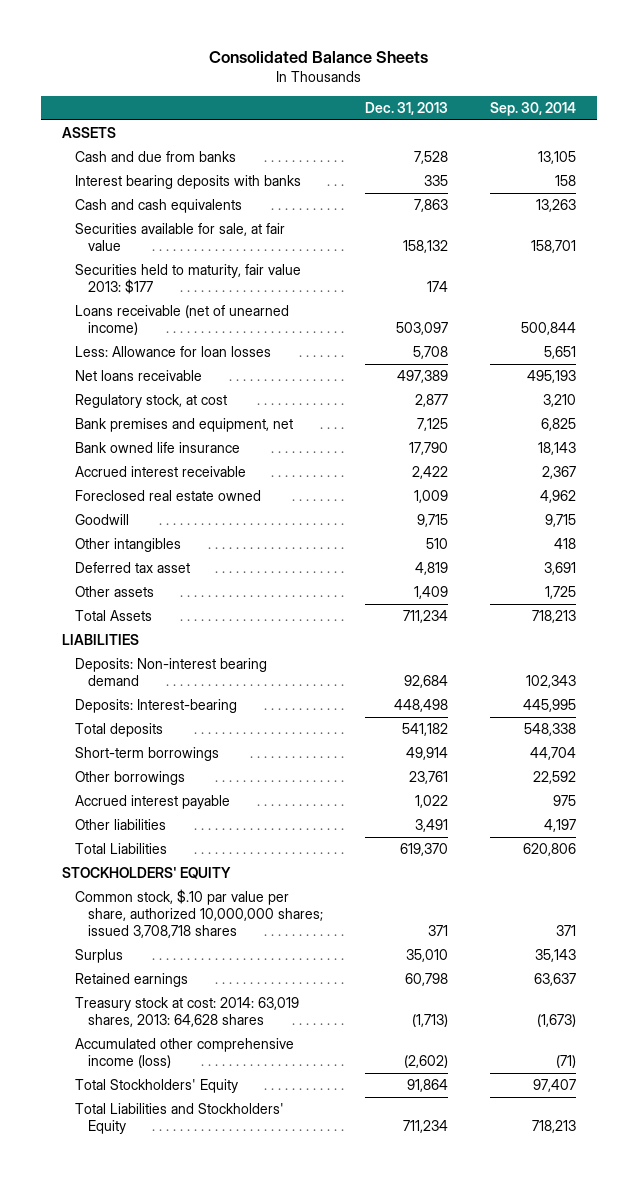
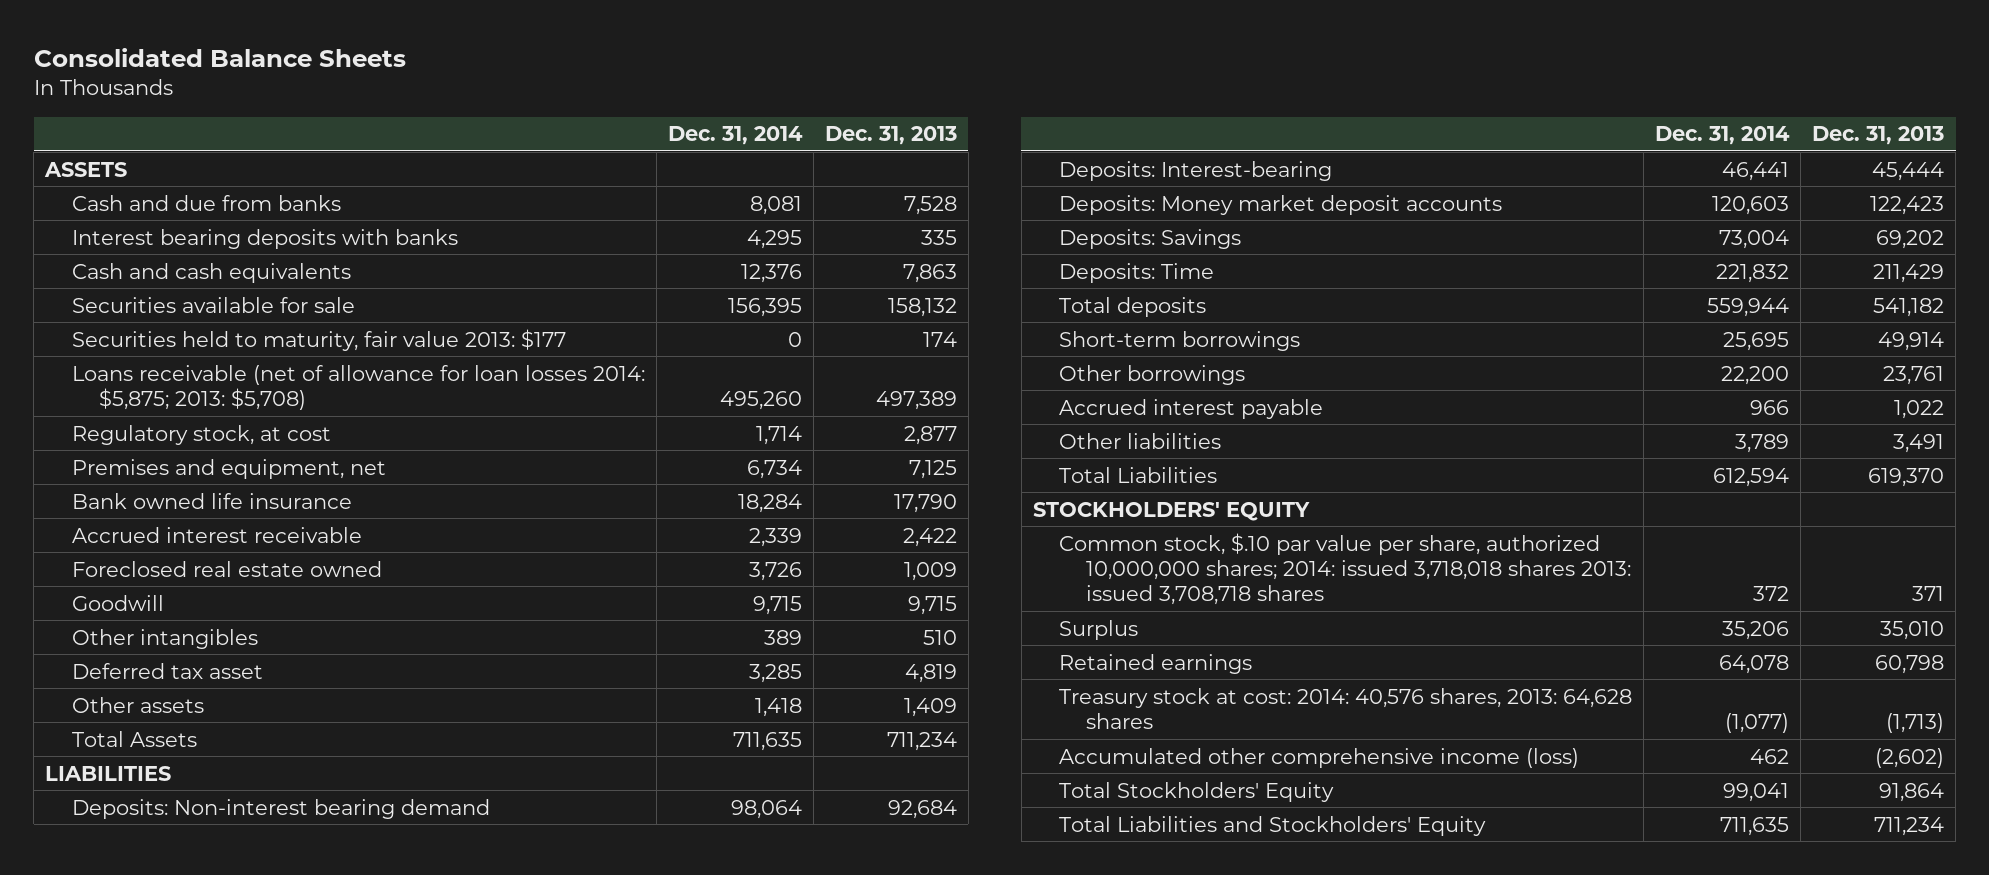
- | Dec. 31, 2013 | Sep. 30, 2014
+ | Dec. 31, 2014 | Dec. 31, 2013
- Securities available for sale, at fair value | 158,132 | 158,701
+ Securities available for sale | 156,395 | 158,132
- Loans receivable (net of unearned income) | 503,097 | 500,844
- Less: Allowance for loan losses | 5,708 | 5,651
- Net loans receivable | 497,389 | 495,193
+ Loans receivable (net of allowance for loan losses 2014: $5,875; 2013: $5,708) | 495,260 | 497,389
- Bank premises and equipment, net | 7,125 | 6,825
+ Premises and equipment, net | 6,734 | 7,125
- Deposits: Interest-bearing | 448,498 | 445,995
+ Deposits: Interest-bearing | 46,441 | 45,444
+ Deposits: Money market deposit accounts | 120,603 | 122,423
+ Deposits: Savings | 73,004 | 69,202
+ Deposits: Time | 221,832 | 211,429
- Common stock, $.10 par value per share, authorized 10,000,000 shares; issued 3,708,718 shares | 371 | 371
+ Common stock, $.10 par value per share, authorized 10,000,000 shares; 2014: issued 3,718,018 shares 2013: issued 3,708,718 shares | 372 | 371
- Treasury stock at cost: 2014: 63,019 shares, 2013: 64,628 shares | (1,713) | (1,673)
+ Treasury stock at cost: 2014: 40,576 shares, 2013: 64,628 shares | (1,077) | (1,713)

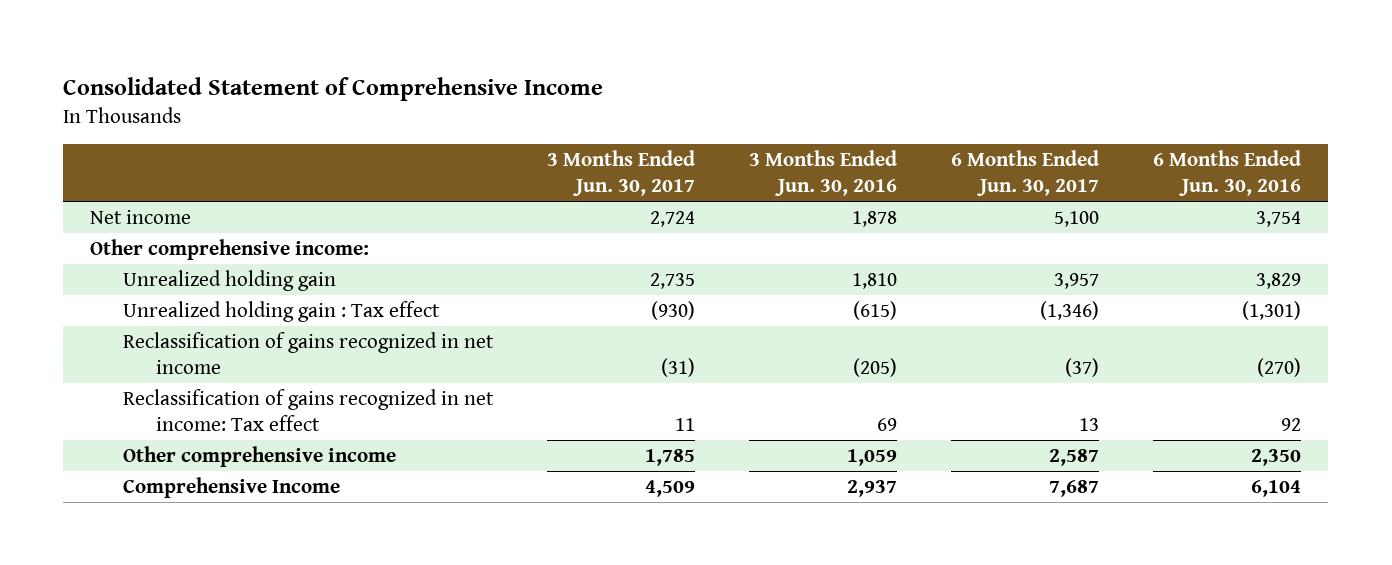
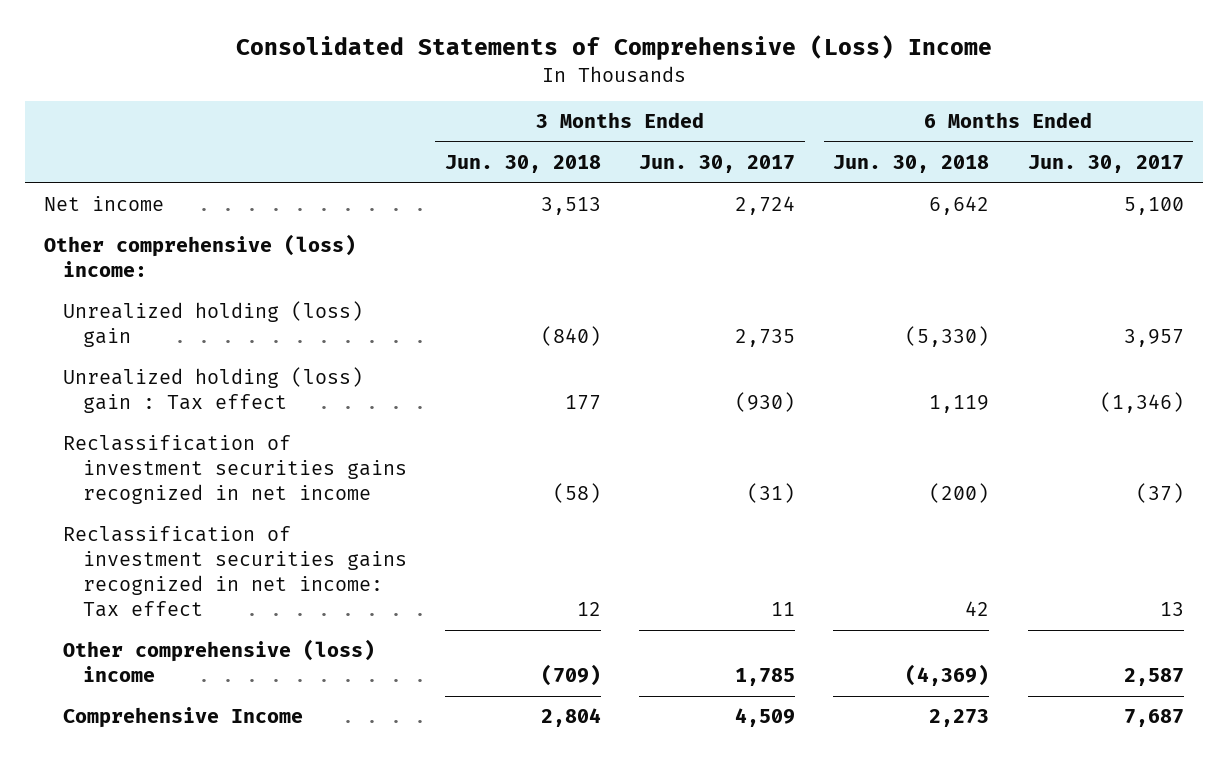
- Consolidated Statement of Comprehensive Income
+ Consolidated Statements of Comprehensive (Loss) Income
- | 3 Months Ended Jun. 30, 2017 | 3 Months Ended Jun. 30, 2016 | 6 Months Ended Jun. 30, 2017 | 6 Months Ended Jun. 30, 2016
+ | 3 Months Ended Jun. 30, 2018 | 3 Months Ended Jun. 30, 2017 | 6 Months Ended Jun. 30, 2018 | 6 Months Ended Jun. 30, 2017
- Other comprehensive income:
- Unrealized holding gain | 2,735 | 1,810 | 3,957 | 3,829
- Unrealized holding gain : Tax effect | (930) | (615) | (1,346) | (1,301)
- Reclassification of gains recognized in net income | (31) | (205) | (37) | (270)
- Reclassification of gains recognized in net income: Tax effect | 11 | 69 | 13 | 92
- Other comprehensive income | 1,785 | 1,059 | 2,587 | 2,350
+ Other comprehensive (loss) income:
+ Unrealized holding (loss) gain | (840) | 2,735 | (5,330) | 3,957
+ Unrealized holding (loss) gain : Tax effect | 177 | (930) | 1,119 | (1,346)
+ Reclassification of investment securities gains recognized in net income | (58) | (31) | (200) | (37)
+ Reclassification of investment securities gains recognized in net income: Tax effect | 12 | 11 | 42 | 13
+ Other comprehensive (loss) income | (709) | 1,785 | (4,369) | 2,587

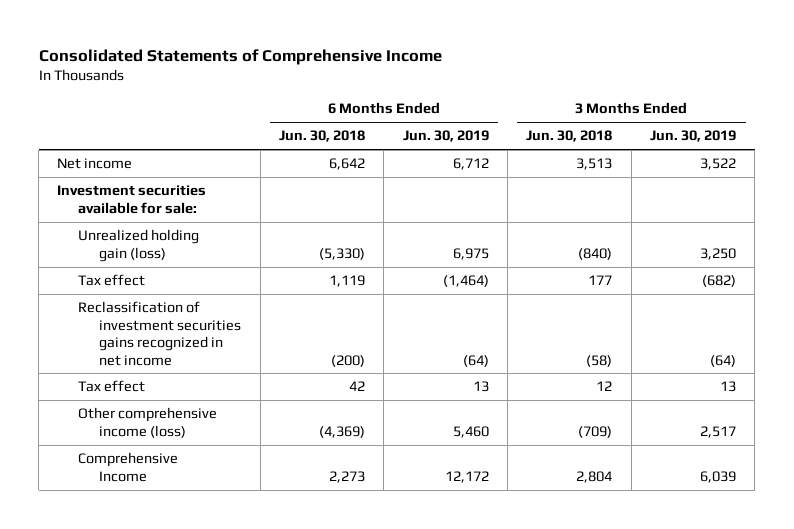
- Consolidated Statements of Comprehensive (Loss) Income
+ Consolidated Statements of Comprehensive Income
- | 3 Months Ended Jun. 30, 2018 | 3 Months Ended Jun. 30, 2017 | 6 Months Ended Jun. 30, 2018 | 6 Months Ended Jun. 30, 2017
+ | 6 Months Ended Jun. 30, 2018 | 6 Months Ended Jun. 30, 2019 | 3 Months Ended Jun. 30, 2018 | 3 Months Ended Jun. 30, 2019
- Other comprehensive (loss) income:
- Unrealized holding (loss) gain | (840) | 2,735 | (5,330) | 3,957
- Unrealized holding (loss) gain : Tax effect | 177 | (930) | 1,119 | (1,346)
+ Investment securities available for sale:
+ Unrealized holding gain (loss) | (5,330) | 6,975 | (840) | 3,250
+ Tax effect | 1,119 | (1,464) | 177 | (682)
- Reclassification of investment securities gains recognized in net income: Tax effect | 12 | 11 | 42 | 13
- Other comprehensive (loss) income | (709) | 1,785 | (4,369) | 2,587
+ Tax effect | 42 | 13 | 12 | 13
+ Other comprehensive income (loss) | (4,369) | 5,460 | (709) | 2,517

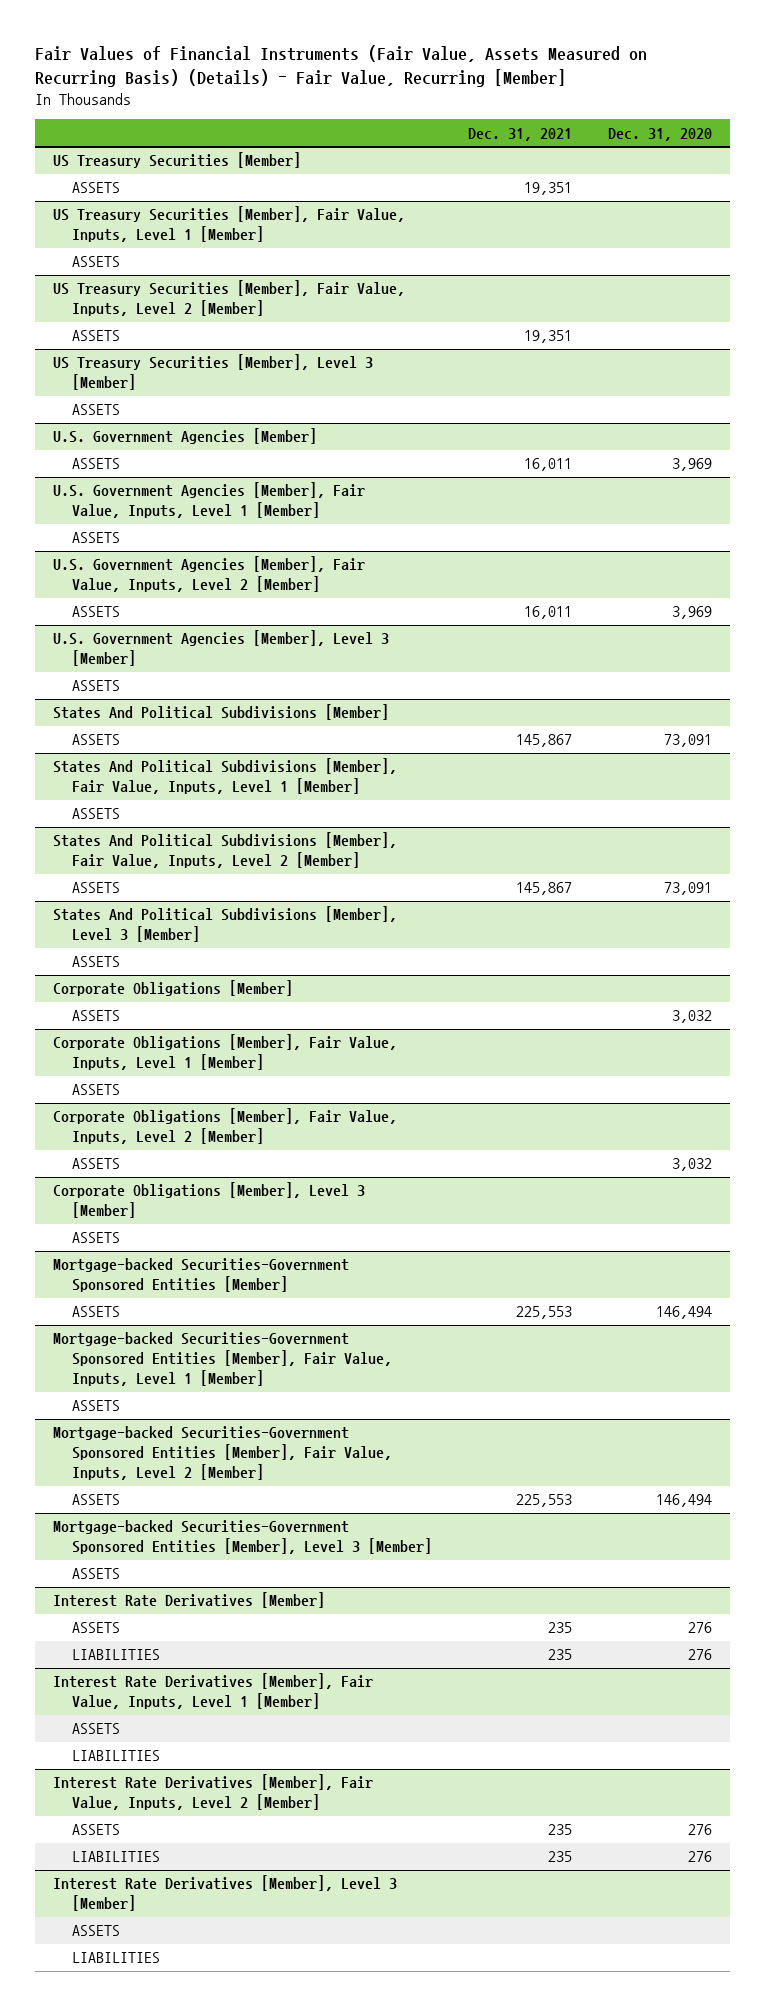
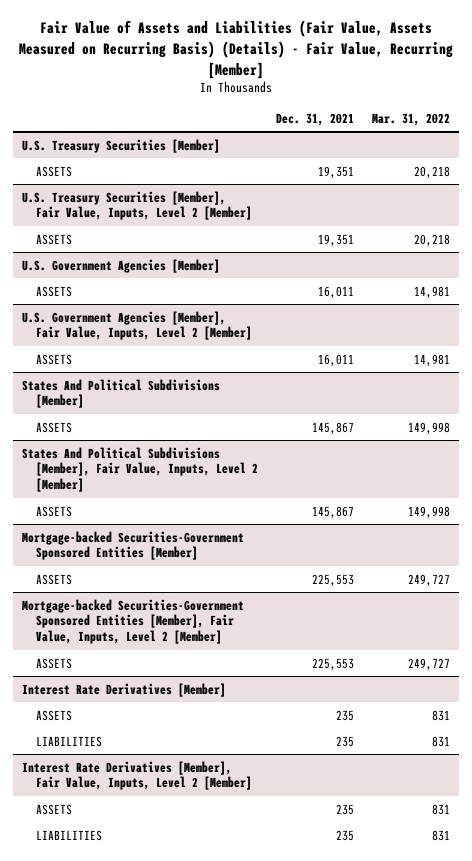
- Fair Values of Financial Instruments (Fair Value, Assets Measured on Recurring Basis) (Details) - Fair Value, Recurring [Member]
+ Fair Value of Assets and Liabilities (Fair Value, Assets Measured on Recurring Basis) (Details) - Fair Value, Recurring [Member]
- | Dec. 31, 2021 | Dec. 31, 2020
+ | Dec. 31, 2021 | Mar. 31, 2022
- US Treasury Securities [Member]
+ U.S. Treasury Securities [Member]
- US Treasury Securities [Member], Fair Value, Inputs, Level 1 [Member]
- ASSETS
- US Treasury Securities [Member], Fair Value, Inputs, Level 2 [Member]
+ U.S. Treasury Securities [Member], Fair Value, Inputs, Level 2 [Member]
- US Treasury Securities [Member], Level 3 [Member]
- ASSETS
- U.S. Government Agencies [Member], Fair Value, Inputs, Level 1 [Member]
- ASSETS
- U.S. Government Agencies [Member], Level 3 [Member]
- ASSETS
- States And Political Subdivisions [Member], Fair Value, Inputs, Level 1 [Member]
- ASSETS
- States And Political Subdivisions [Member], Level 3 [Member]
- ASSETS
- Corporate Obligations [Member]
- ASSETS | | 3,032
- Corporate Obligations [Member], Fair Value, Inputs, Level 1 [Member]
- ASSETS
- Corporate Obligations [Member], Fair Value, Inputs, Level 2 [Member]
- ASSETS | | 3,032
- Corporate Obligations [Member], Level 3 [Member]
- ASSETS
- Mortgage-backed Securities-Government Sponsored Entities [Member], Fair Value, Inputs, Level 1 [Member]
- ASSETS
- Mortgage-backed Securities-Government Sponsored Entities [Member], Level 3 [Member]
- ASSETS
- Interest Rate Derivatives [Member], Fair Value, Inputs, Level 1 [Member]
- ASSETS
- LIABILITIES
- Interest Rate Derivatives [Member], Level 3 [Member]
- ASSETS
- LIABILITIES

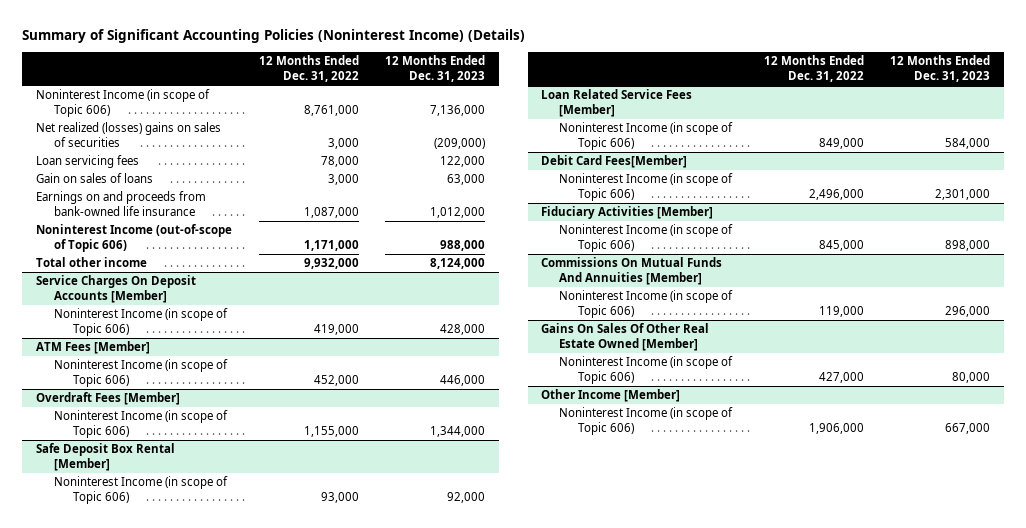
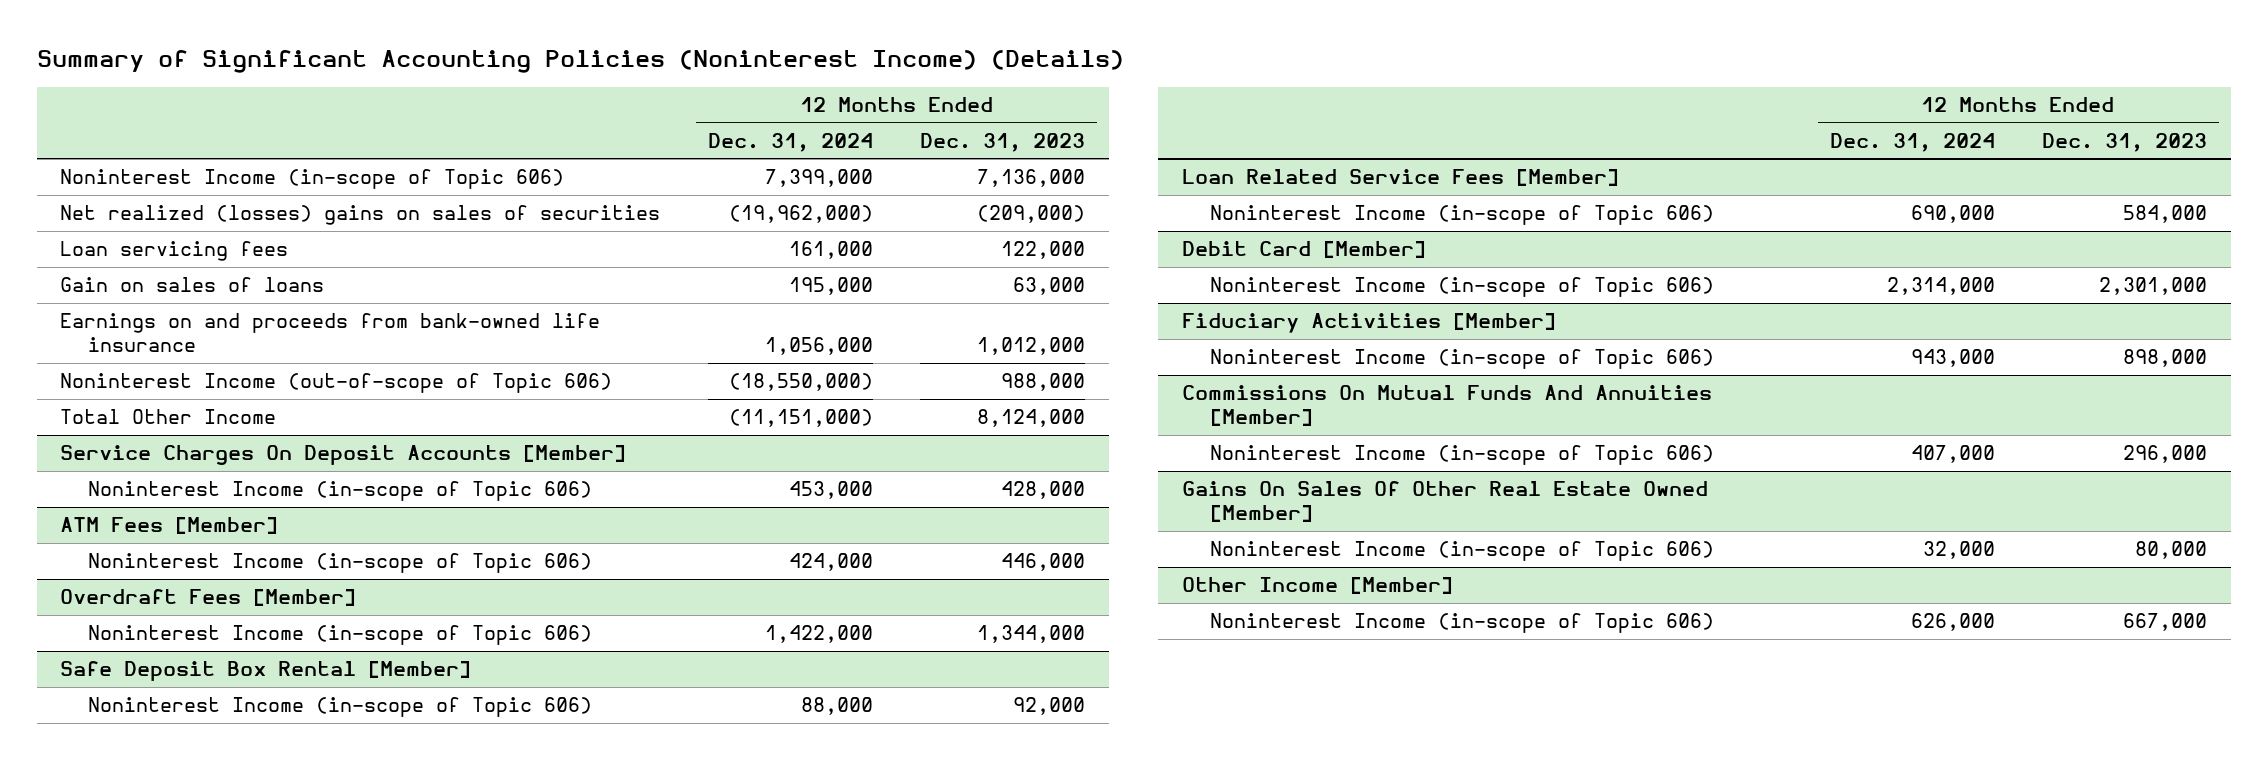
- | 12 Months Ended Dec. 31, 2022 | 12 Months Ended Dec. 31, 2023
+ | 12 Months Ended Dec. 31, 2024 | 12 Months Ended Dec. 31, 2023
- Noninterest Income (in scope of Topic 606) | 8,761,000 | 7,136,000
+ Noninterest Income (in-scope of Topic 606) | 7,399,000 | 7,136,000
- Total other income | 9,932,000 | 8,124,000
+ Total Other Income | (11,151,000) | 8,124,000
@ Service Charges On Deposit Accounts [Member]
- Noninterest Income (in scope of Topic 606) | 419,000 | 428,000
+ Noninterest Income (in-scope of Topic 606) | 453,000 | 428,000
@ ATM Fees [Member]
- Noninterest Income (in scope of Topic 606) | 452,000 | 446,000
+ Noninterest Income (in-scope of Topic 606) | 424,000 | 446,000
@ Overdraft Fees [Member]
- Noninterest Income (in scope of Topic 606) | 1,155,000 | 1,344,000
+ Noninterest Income (in-scope of Topic 606) | 1,422,000 | 1,344,000
@ Safe Deposit Box Rental [Member]
- Noninterest Income (in scope of Topic 606) | 93,000 | 92,000
+ Noninterest Income (in-scope of Topic 606) | 88,000 | 92,000
@ Loan Related Service Fees [Member]
- Noninterest Income (in scope of Topic 606) | 849,000 | 584,000
- Debit Card Fees[Member]
- Noninterest Income (in scope of Topic 606) | 2,496,000 | 2,301,000
@ Loan Related Service Fees [Member]
+ Noninterest Income (in-scope of Topic 606) | 690,000 | 584,000
+ Debit Card [Member]
+ Noninterest Income (in-scope of Topic 606) | 2,314,000 | 2,301,000
@ Fiduciary Activities [Member]
- Noninterest Income (in scope of Topic 606) | 845,000 | 898,000
+ Noninterest Income (in-scope of Topic 606) | 943,000 | 898,000
@ Commissions On Mutual Funds And Annuities [Member]
- Noninterest Income (in scope of Topic 606) | 119,000 | 296,000
+ Noninterest Income (in-scope of Topic 606) | 407,000 | 296,000
@ Gains On Sales Of Other Real Estate Owned [Member]
- Noninterest Income (in scope of Topic 606) | 427,000 | 80,000
+ Noninterest Income (in-scope of Topic 606) | 32,000 | 80,000
@ Other Income [Member]
- Noninterest Income (in scope of Topic 606) | 1,906,000 | 667,000
+ Noninterest Income (in-scope of Topic 606) | 626,000 | 667,000

